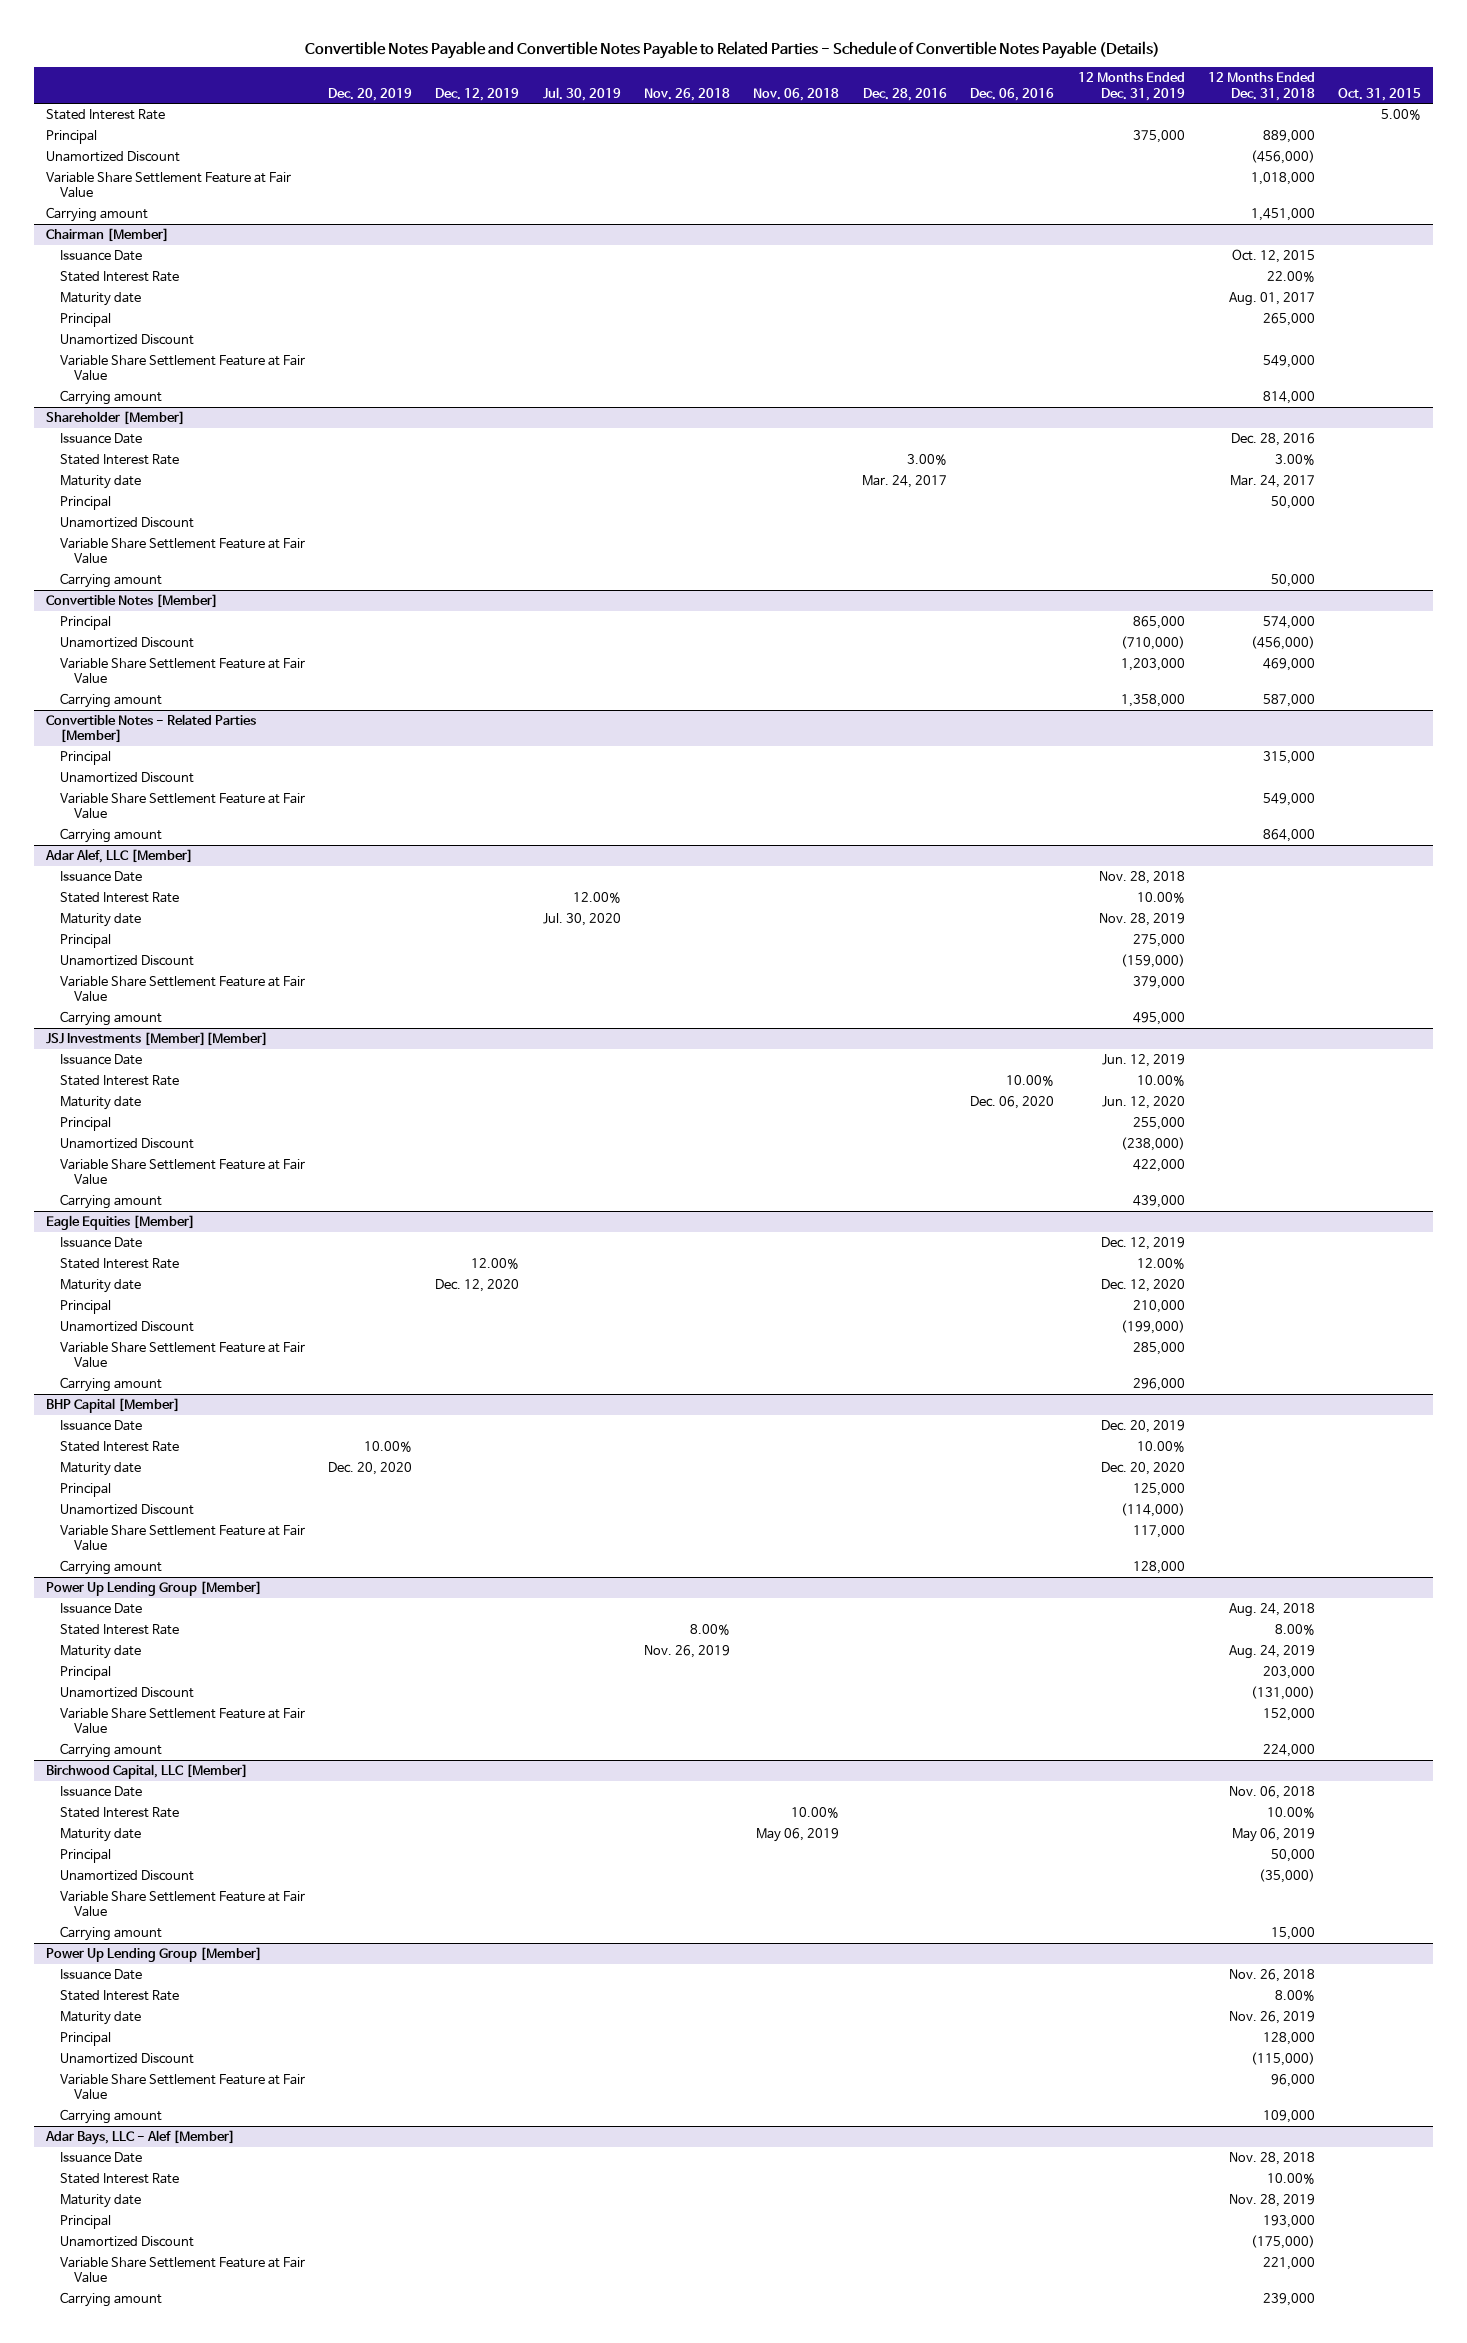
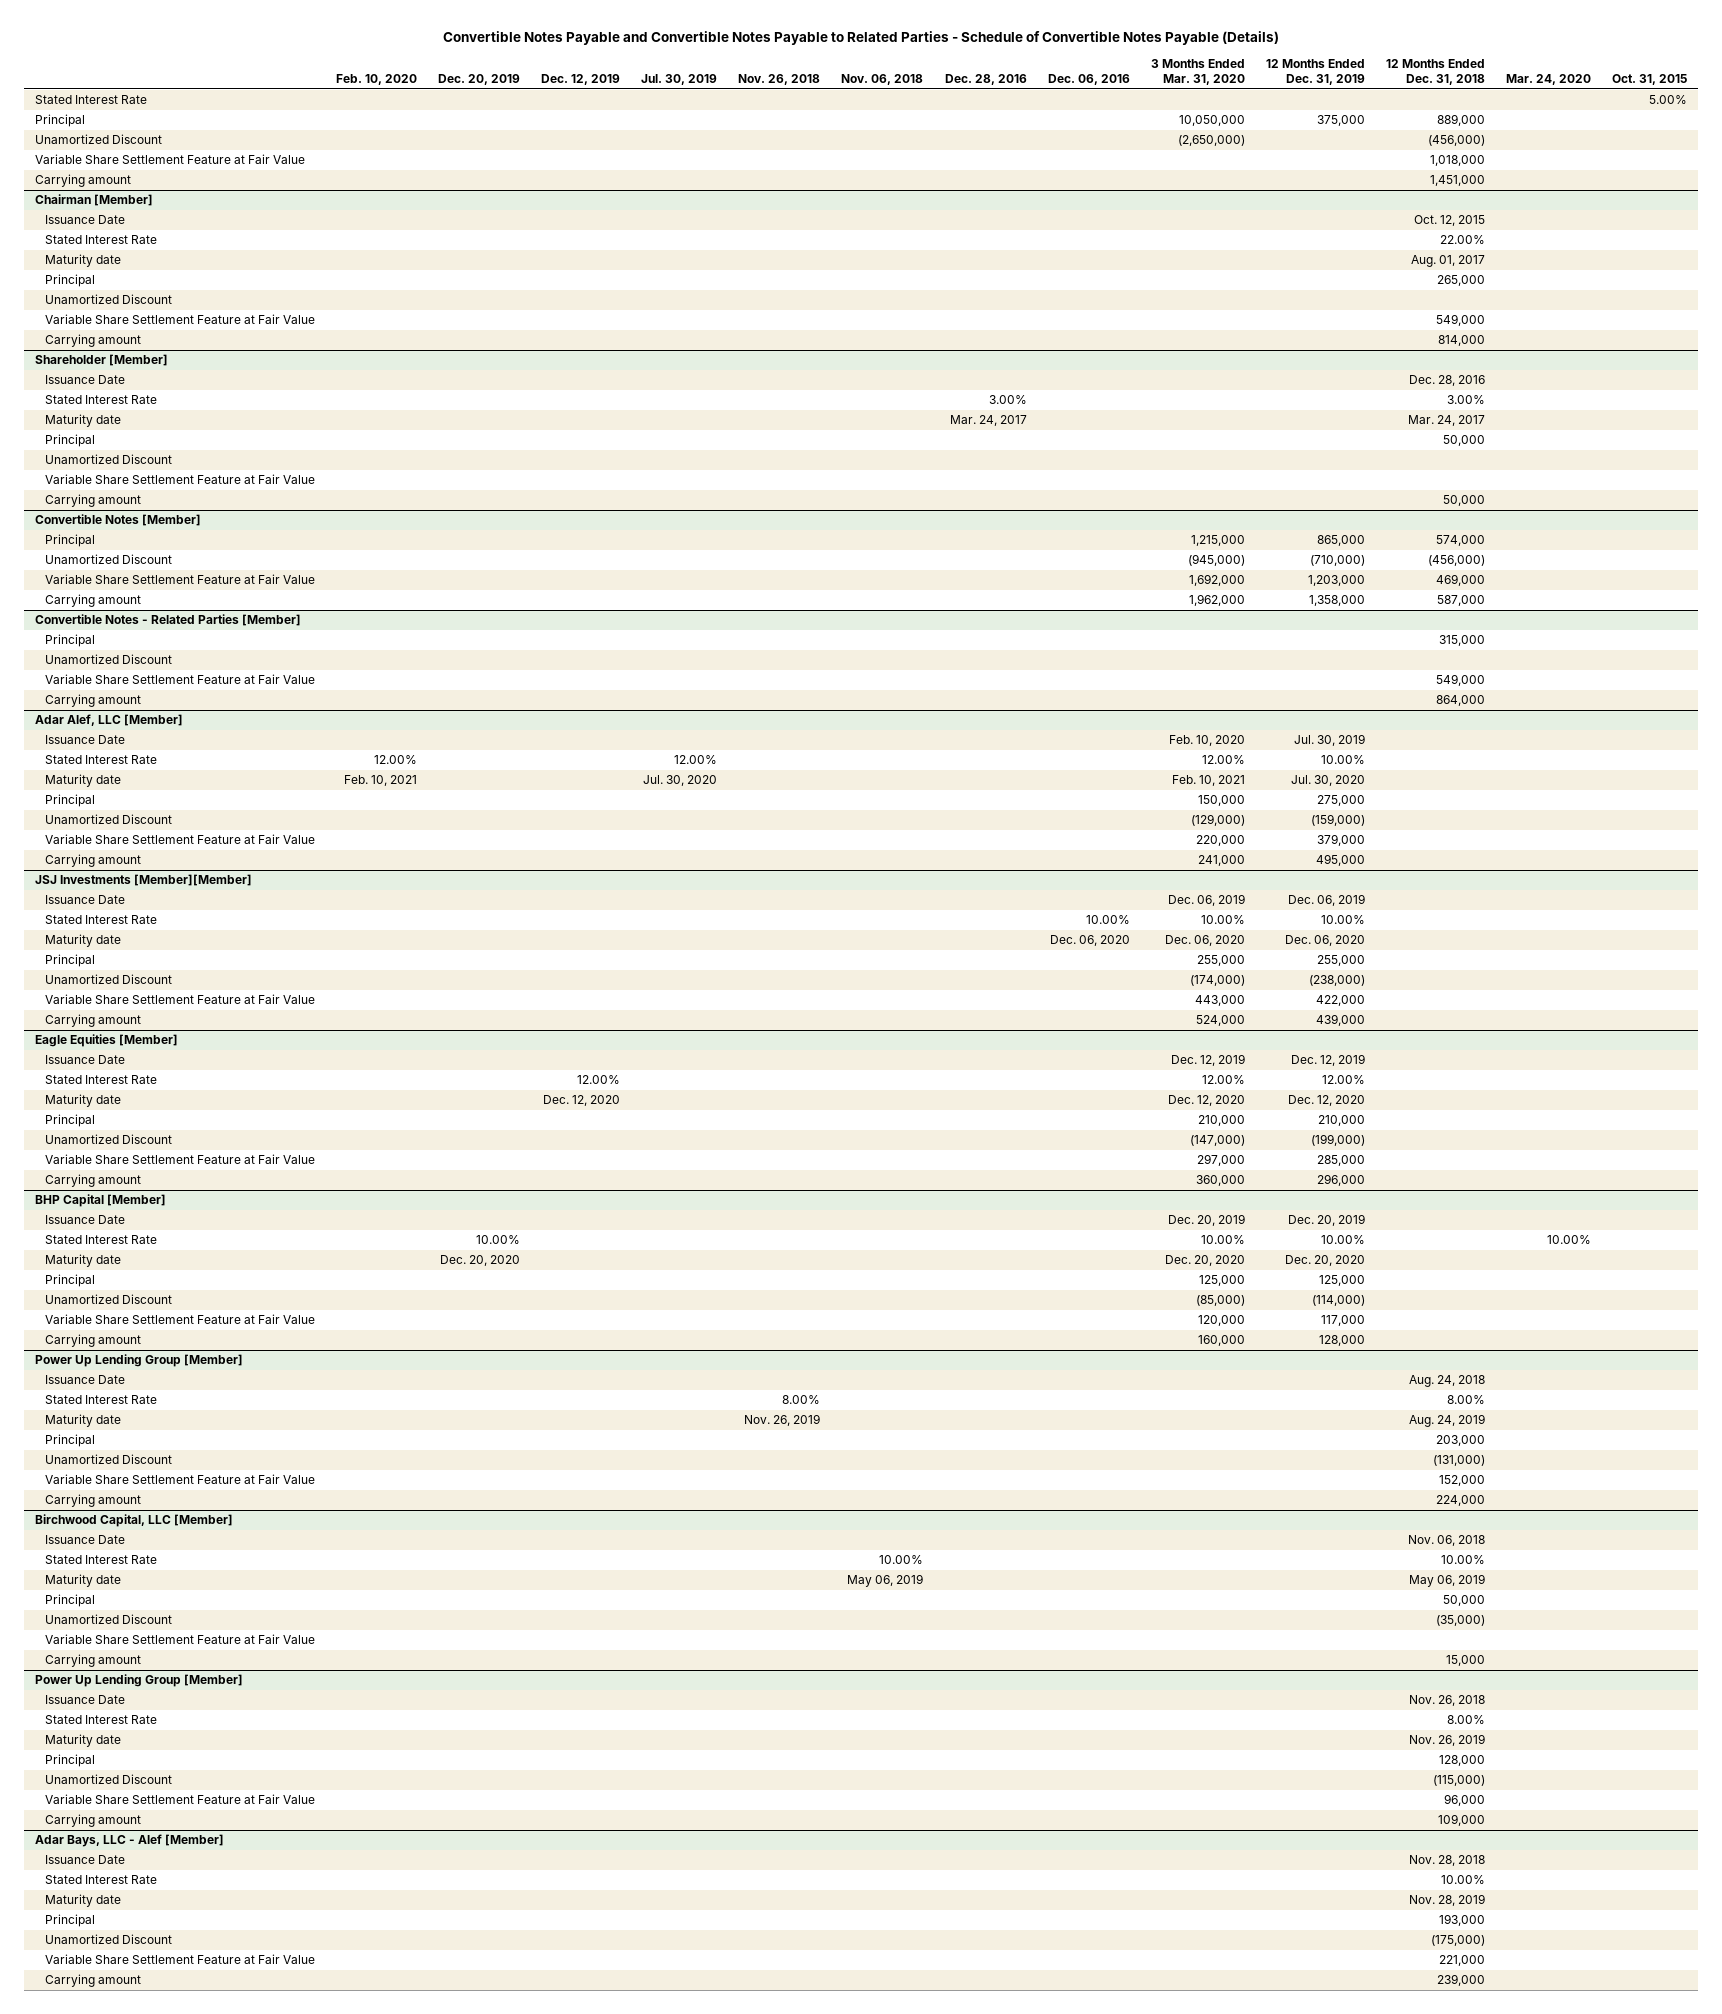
- | Dec. 20, 2019 | Dec. 12, 2019 | Jul. 30, 2019 | Nov. 26, 2018 | Nov. 06, 2018 | Dec. 28, 2016 | Dec. 06, 2016 | 12 Months Ended Dec. 31, 2019 | 12 Months Ended Dec. 31, 2018 | Oct. 31, 2015
+ | Feb. 10, 2020 | Dec. 20, 2019 | Dec. 12, 2019 | Jul. 30, 2019 | Nov. 26, 2018 | Nov. 06, 2018 | Dec. 28, 2016 | Dec. 06, 2016 | 3 Months Ended Mar. 31, 2020 | 12 Months Ended Dec. 31, 2019 | 12 Months Ended Dec. 31, 2018 | Mar. 24, 2020 | Oct. 31, 2015
@ Adar Alef, LLC [Member]
- Issuance Date | | | | | | | | Nov. 28, 2018 | |
+ Issuance Date | | | | | | | | | Feb. 10, 2020 | Jul. 30, 2019 | | |
- Maturity date | | | Jul. 30, 2020 | | | | | Nov. 28, 2019 | |
+ Maturity date | Feb. 10, 2021 | | | Jul. 30, 2020 | | | | | Feb. 10, 2021 | Jul. 30, 2020 | | |
@ JSJ Investments [Member][Member]
- Issuance Date | | | | | | | | Jun. 12, 2019 | |
+ Issuance Date | | | | | | | | | Dec. 06, 2019 | Dec. 06, 2019 | | |
- Maturity date | | | | | | | Dec. 06, 2020 | Jun. 12, 2020 | |
+ Maturity date | | | | | | | | Dec. 06, 2020 | Dec. 06, 2020 | Dec. 06, 2020 | | |

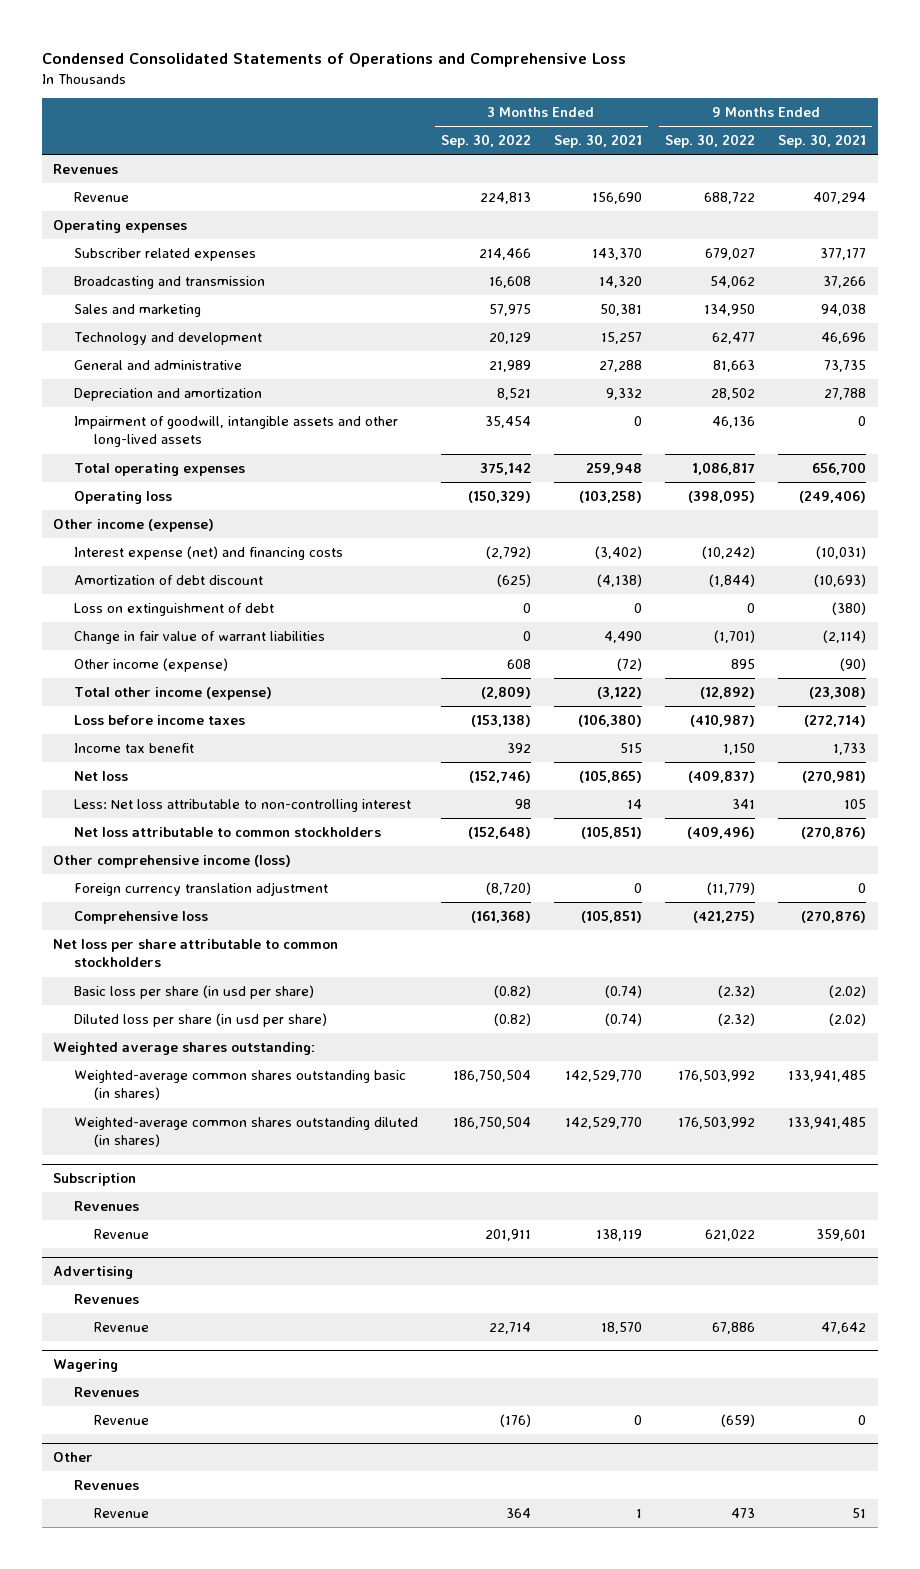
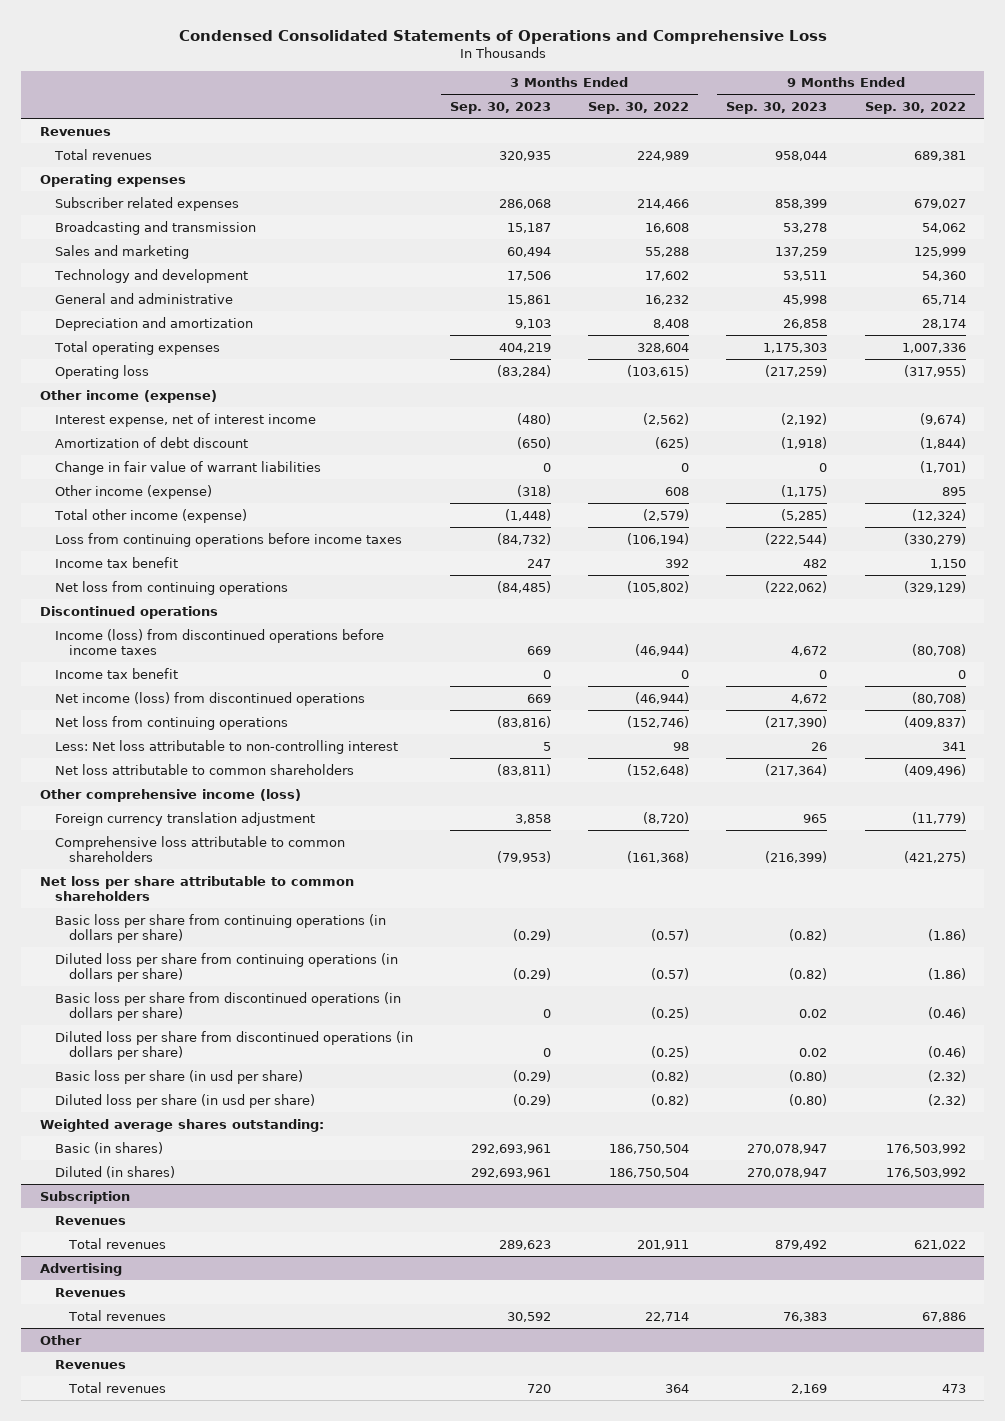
- | 3 Months Ended Sep. 30, 2022 | 3 Months Ended Sep. 30, 2021 | 9 Months Ended Sep. 30, 2022 | 9 Months Ended Sep. 30, 2021
+ | 3 Months Ended Sep. 30, 2023 | 3 Months Ended Sep. 30, 2022 | 9 Months Ended Sep. 30, 2023 | 9 Months Ended Sep. 30, 2022
- Revenue | 224,813 | 156,690 | 688,722 | 407,294
+ Total revenues | 320,935 | 224,989 | 958,044 | 689,381
- Sales and marketing | 57,975 | 50,381 | 134,950 | 94,038
- Technology and development | 20,129 | 15,257 | 62,477 | 46,696
- General and administrative | 21,989 | 27,288 | 81,663 | 73,735
- Depreciation and amortization | 8,521 | 9,332 | 28,502 | 27,788
- Impairment of goodwill, intangible assets and other long-lived assets | 35,454 | 0 | 46,136 | 0
- Total operating expenses | 375,142 | 259,948 | 1,086,817 | 656,700
- Operating loss | (150,329) | (103,258) | (398,095) | (249,406)
+ Sales and marketing | 60,494 | 55,288 | 137,259 | 125,999
+ Technology and development | 17,506 | 17,602 | 53,511 | 54,360
+ General and administrative | 15,861 | 16,232 | 45,998 | 65,714
+ Depreciation and amortization | 9,103 | 8,408 | 26,858 | 28,174
+ Total operating expenses | 404,219 | 328,604 | 1,175,303 | 1,007,336
+ Operating loss | (83,284) | (103,615) | (217,259) | (317,955)
- Interest expense (net) and financing costs | (2,792) | (3,402) | (10,242) | (10,031)
+ Interest expense, net of interest income | (480) | (2,562) | (2,192) | (9,674)
- Loss on extinguishment of debt | 0 | 0 | 0 | (380)
- Total other income (expense) | (2,809) | (3,122) | (12,892) | (23,308)
- Loss before income taxes | (153,138) | (106,380) | (410,987) | (272,714)
+ Total other income (expense) | (1,448) | (2,579) | (5,285) | (12,324)
+ Loss from continuing operations before income taxes | (84,732) | (106,194) | (222,544) | (330,279)
- Net loss | (152,746) | (105,865) | (409,837) | (270,981)
+ Net loss from continuing operations | (84,485) | (105,802) | (222,062) | (329,129)
+ Discontinued operations
+ Income (loss) from discontinued operations before income taxes | 669 | (46,944) | 4,672 | (80,708)
+ Income tax benefit | 0 | 0 | 0 | 0
+ Net income (loss) from discontinued operations | 669 | (46,944) | 4,672 | (80,708)
+ Net loss from continuing operations | (83,816) | (152,746) | (217,390) | (409,837)
- Net loss attributable to common stockholders | (152,648) | (105,851) | (409,496) | (270,876)
+ Net loss attributable to common shareholders | (83,811) | (152,648) | (217,364) | (409,496)
- Comprehensive loss | (161,368) | (105,851) | (421,275) | (270,876)
- Net loss per share attributable to common stockholders
+ Comprehensive loss attributable to common shareholders | (79,953) | (161,368) | (216,399) | (421,275)
+ Net loss per share attributable to common shareholders
+ Basic loss per share from continuing operations (in dollars per share) | (0.29) | (0.57) | (0.82) | (1.86)
+ Diluted loss per share from continuing operations (in dollars per share) | (0.29) | (0.57) | (0.82) | (1.86)
+ Basic loss per share from discontinued operations (in dollars per share) | 0 | (0.25) | 0.02 | (0.46)
+ Diluted loss per share from discontinued operations (in dollars per share) | 0 | (0.25) | 0.02 | (0.46)
- Weighted-average common shares outstanding basic (in shares) | 186,750,504 | 142,529,770 | 176,503,992 | 133,941,485
- Weighted-average common shares outstanding diluted (in shares) | 186,750,504 | 142,529,770 | 176,503,992 | 133,941,485
+ Basic (in shares) | 292,693,961 | 186,750,504 | 270,078,947 | 176,503,992
+ Diluted (in shares) | 292,693,961 | 186,750,504 | 270,078,947 | 176,503,992
@ Subscription
- Revenue | 201,911 | 138,119 | 621,022 | 359,601
+ Total revenues | 289,623 | 201,911 | 879,492 | 621,022
@ Advertising
- Revenue | 22,714 | 18,570 | 67,886 | 47,642
- Wagering
- Revenues
- Revenue | (176) | 0 | (659) | 0
@ Advertising
+ Total revenues | 30,592 | 22,714 | 76,383 | 67,886
@ Other
- Revenue | 364 | 1 | 473 | 51
+ Total revenues | 720 | 364 | 2,169 | 473

